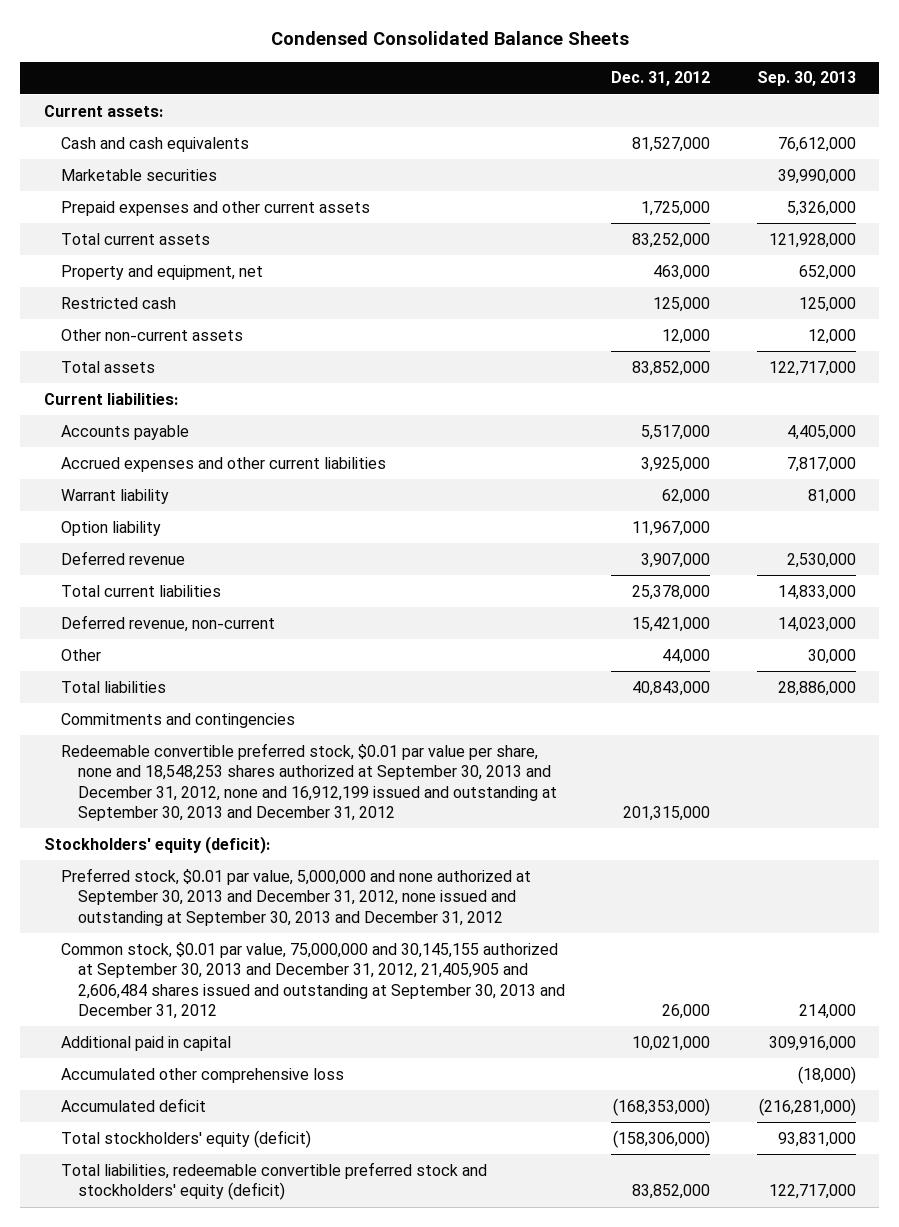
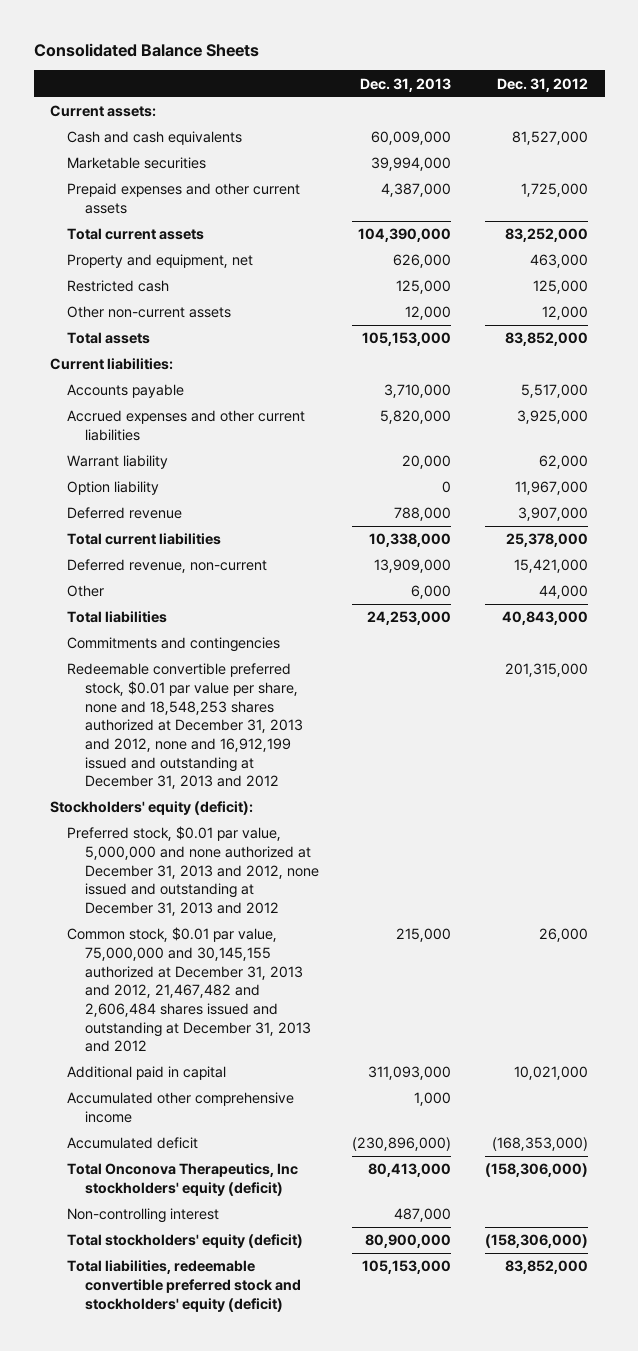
- Condensed Consolidated Balance Sheets
+ Consolidated Balance Sheets
- | Dec. 31, 2012 | Sep. 30, 2013
+ | Dec. 31, 2013 | Dec. 31, 2012
- Redeemable convertible preferred stock, $0.01 par value per share, none and 18,548,253 shares authorized at September 30, 2013 and December 31, 2012, none and 16,912,199 issued and outstanding at September 30, 2013 and December 31, 2012 | 201,315,000 |
+ Redeemable convertible preferred stock, $0.01 par value per share, none and 18,548,253 shares authorized at December 31, 2013 and 2012, none and 16,912,199 issued and outstanding at December 31, 2013 and 2012 | | 201,315,000
- Preferred stock, $0.01 par value, 5,000,000 and none authorized at September 30, 2013 and December 31, 2012, none issued and outstanding at September 30, 2013 and December 31, 2012
- Common stock, $0.01 par value, 75,000,000 and 30,145,155 authorized at September 30, 2013 and December 31, 2012, 21,405,905 and 2,606,484 shares issued and outstanding at September 30, 2013 and December 31, 2012 | 26,000 | 214,000
+ Preferred stock, $0.01 par value, 5,000,000 and none authorized at December 31, 2013 and 2012, none issued and outstanding at December 31, 2013 and 2012
+ Common stock, $0.01 par value, 75,000,000 and 30,145,155 authorized at December 31, 2013 and 2012, 21,467,482 and 2,606,484 shares issued and outstanding at December 31, 2013 and 2012 | 215,000 | 26,000
- Accumulated other comprehensive loss | | (18,000)
+ Accumulated other comprehensive income | 1,000 |
+ Total Onconova Therapeutics, Inc stockholders' equity (deficit) | 80,413,000 | (158,306,000)
+ Non-controlling interest | 487,000 |

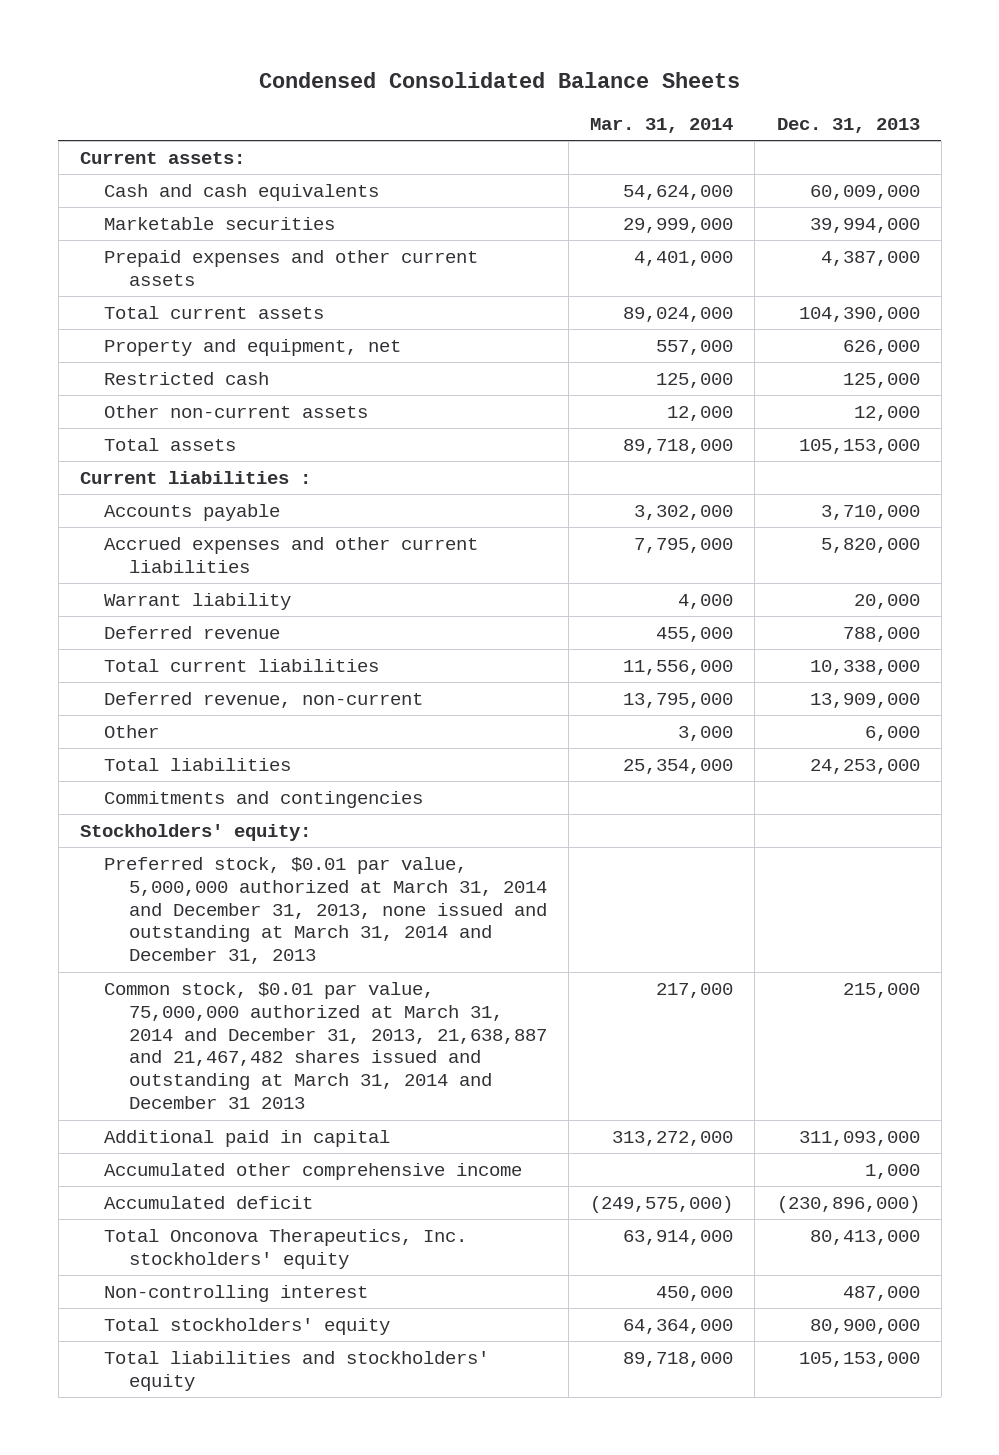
- Consolidated Balance Sheets
+ Condensed Consolidated Balance Sheets
- | Dec. 31, 2013 | Dec. 31, 2012
+ | Mar. 31, 2014 | Dec. 31, 2013
- Current liabilities:
+ Current liabilities :
- Option liability | 0 | 11,967,000
- Redeemable convertible preferred stock, $0.01 par value per share, none and 18,548,253 shares authorized at December 31, 2013 and 2012, none and 16,912,199 issued and outstanding at December 31, 2013 and 2012 | | 201,315,000
- Stockholders' equity (deficit):
- Preferred stock, $0.01 par value, 5,000,000 and none authorized at December 31, 2013 and 2012, none issued and outstanding at December 31, 2013 and 2012
- Common stock, $0.01 par value, 75,000,000 and 30,145,155 authorized at December 31, 2013 and 2012, 21,467,482 and 2,606,484 shares issued and outstanding at December 31, 2013 and 2012 | 215,000 | 26,000
+ Stockholders' equity:
+ Preferred stock, $0.01 par value, 5,000,000 authorized at March 31, 2014 and December 31, 2013, none issued and outstanding at March 31, 2014 and December 31, 2013
+ Common stock, $0.01 par value, 75,000,000 authorized at March 31, 2014 and December 31, 2013, 21,638,887 and 21,467,482 shares issued and outstanding at March 31, 2014 and December 31 2013 | 217,000 | 215,000
- Total Onconova Therapeutics, Inc stockholders' equity (deficit) | 80,413,000 | (158,306,000)
+ Total Onconova Therapeutics, Inc. stockholders' equity | 63,914,000 | 80,413,000
- Total stockholders' equity (deficit) | 80,900,000 | (158,306,000)
- Total liabilities, redeemable convertible preferred stock and stockholders' equity (deficit) | 105,153,000 | 83,852,000
+ Total stockholders' equity | 64,364,000 | 80,900,000
+ Total liabilities and stockholders' equity | 89,718,000 | 105,153,000

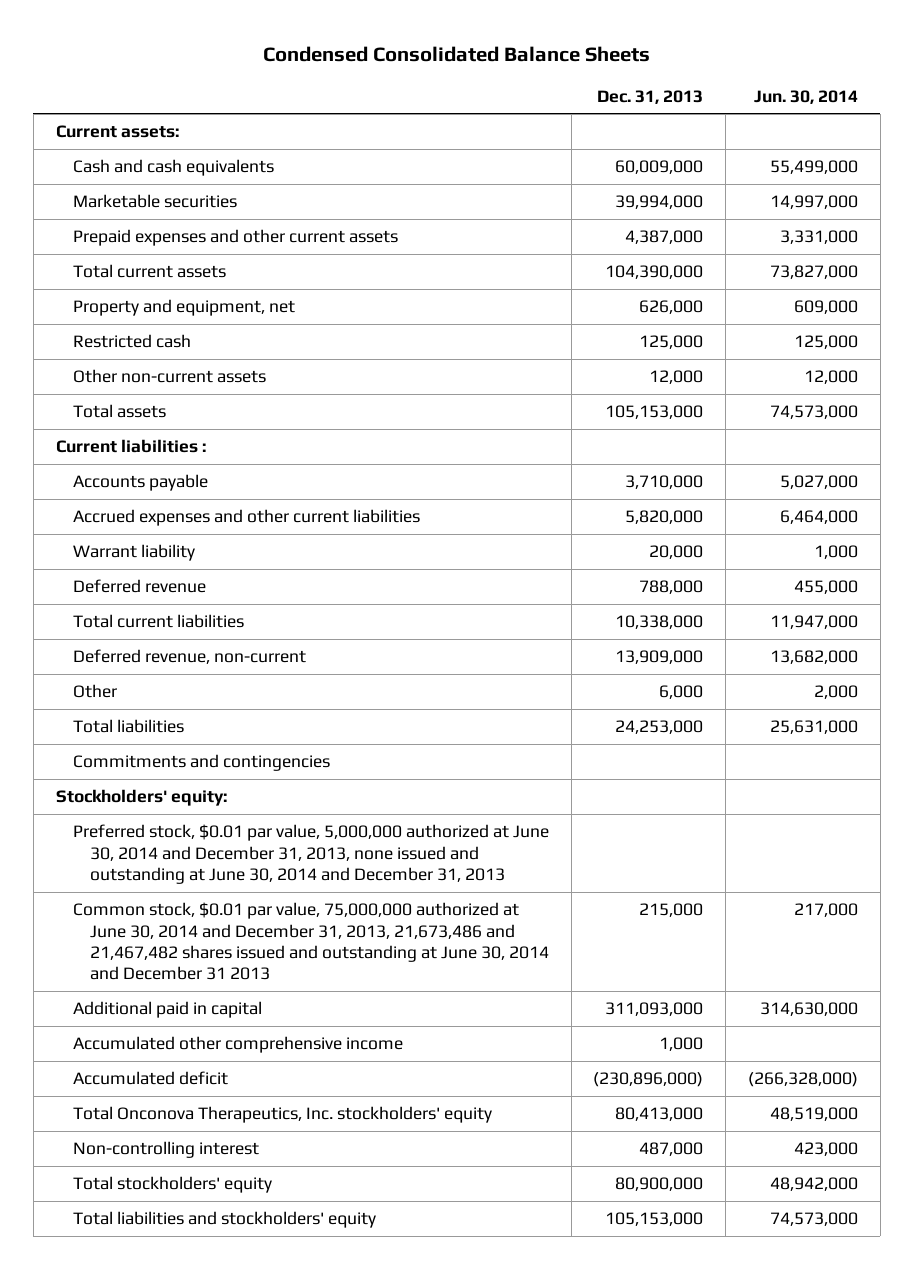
- | Mar. 31, 2014 | Dec. 31, 2013
+ | Dec. 31, 2013 | Jun. 30, 2014
- Preferred stock, $0.01 par value, 5,000,000 authorized at March 31, 2014 and December 31, 2013, none issued and outstanding at March 31, 2014 and December 31, 2013
- Common stock, $0.01 par value, 75,000,000 authorized at March 31, 2014 and December 31, 2013, 21,638,887 and 21,467,482 shares issued and outstanding at March 31, 2014 and December 31 2013 | 217,000 | 215,000
+ Preferred stock, $0.01 par value, 5,000,000 authorized at June 30, 2014 and December 31, 2013, none issued and outstanding at June 30, 2014 and December 31, 2013
+ Common stock, $0.01 par value, 75,000,000 authorized at June 30, 2014 and December 31, 2013, 21,673,486 and 21,467,482 shares issued and outstanding at June 30, 2014 and December 31 2013 | 215,000 | 217,000

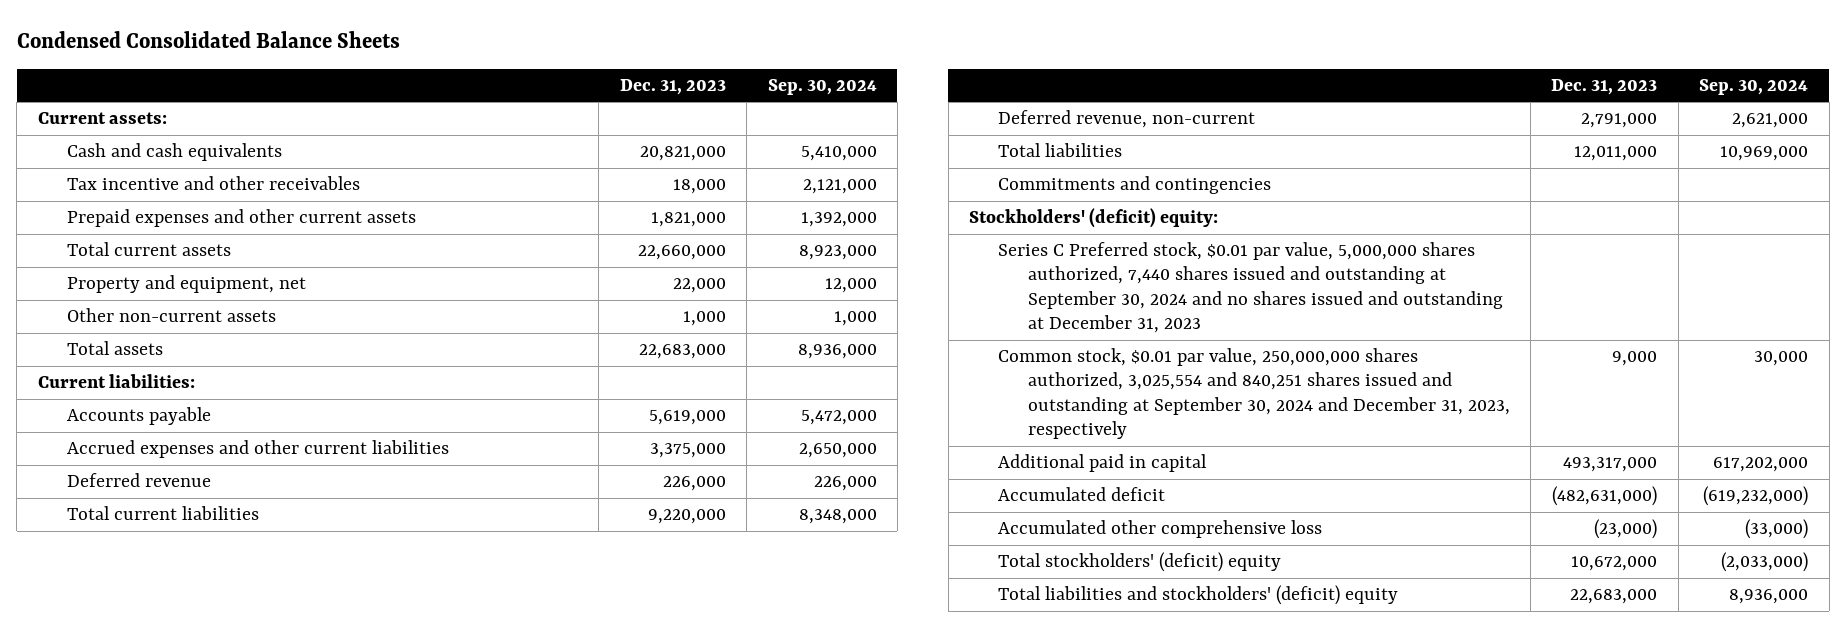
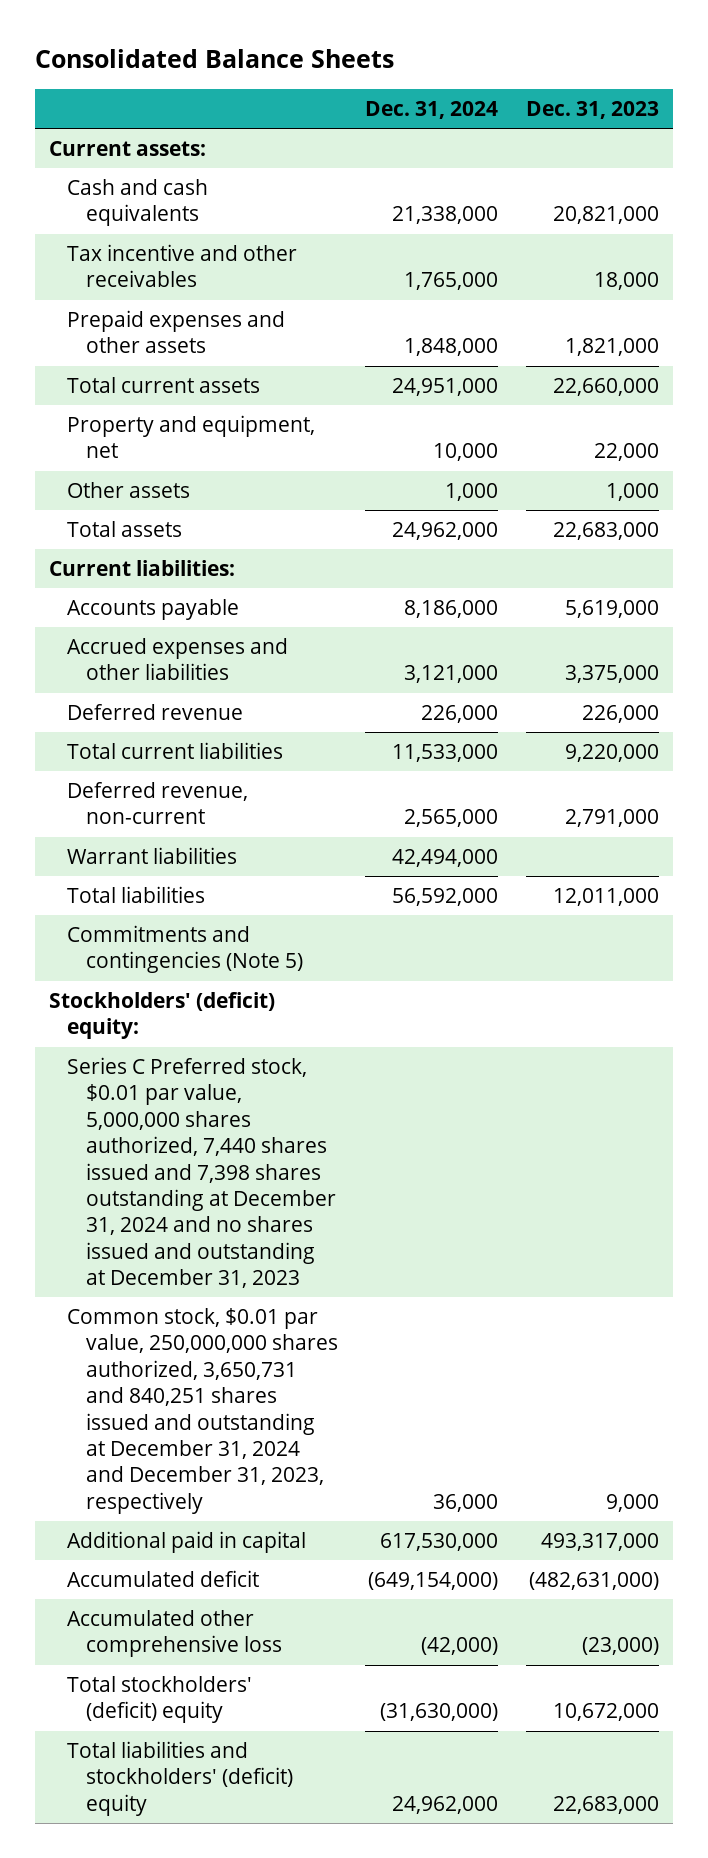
- Condensed Consolidated Balance Sheets
+ Consolidated Balance Sheets
- | Dec. 31, 2023 | Sep. 30, 2024
+ | Dec. 31, 2024 | Dec. 31, 2023
- Prepaid expenses and other current assets | 1,821,000 | 1,392,000
+ Prepaid expenses and other assets | 1,848,000 | 1,821,000
- Other non-current assets | 1,000 | 1,000
+ Other assets | 1,000 | 1,000
- Accrued expenses and other current liabilities | 3,375,000 | 2,650,000
+ Accrued expenses and other liabilities | 3,121,000 | 3,375,000
+ Warrant liabilities | 42,494,000 |
- Commitments and contingencies
+ Commitments and contingencies (Note 5)
- Series C Preferred stock, $0.01 par value, 5,000,000 shares authorized, 7,440 shares issued and outstanding at September 30, 2024 and no shares issued and outstanding at December 31, 2023
- Common stock, $0.01 par value, 250,000,000 shares authorized, 3,025,554 and 840,251 shares issued and outstanding at September 30, 2024 and December 31, 2023, respectively | 9,000 | 30,000
+ Series C Preferred stock, $0.01 par value, 5,000,000 shares authorized, 7,440 shares issued and 7,398 shares outstanding at December 31, 2024 and no shares issued and outstanding at December 31, 2023
+ Common stock, $0.01 par value, 250,000,000 shares authorized, 3,650,731 and 840,251 shares issued and outstanding at December 31, 2024 and December 31, 2023, respectively | 36,000 | 9,000

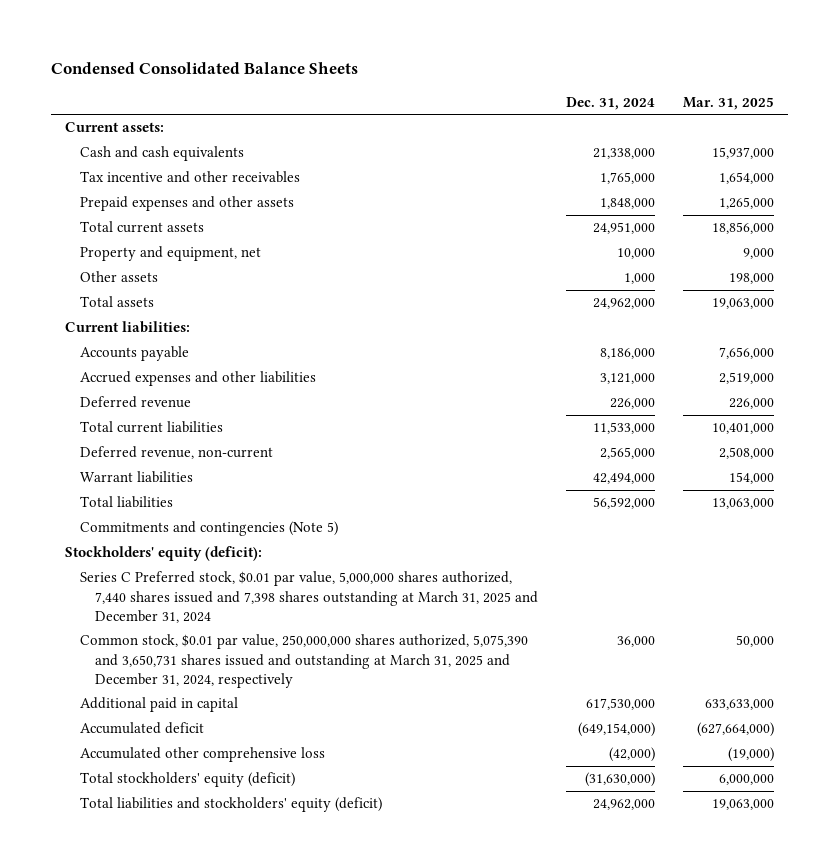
- Consolidated Balance Sheets
+ Condensed Consolidated Balance Sheets
- | Dec. 31, 2024 | Dec. 31, 2023
+ | Dec. 31, 2024 | Mar. 31, 2025
- Stockholders' (deficit) equity:
- Series C Preferred stock, $0.01 par value, 5,000,000 shares authorized, 7,440 shares issued and 7,398 shares outstanding at December 31, 2024 and no shares issued and outstanding at December 31, 2023
- Common stock, $0.01 par value, 250,000,000 shares authorized, 3,650,731 and 840,251 shares issued and outstanding at December 31, 2024 and December 31, 2023, respectively | 36,000 | 9,000
+ Stockholders' equity (deficit):
+ Series C Preferred stock, $0.01 par value, 5,000,000 shares authorized, 7,440 shares issued and 7,398 shares outstanding at March 31, 2025 and December 31, 2024
+ Common stock, $0.01 par value, 250,000,000 shares authorized, 5,075,390 and 3,650,731 shares issued and outstanding at March 31, 2025 and December 31, 2024, respectively | 36,000 | 50,000
- Total stockholders' (deficit) equity | (31,630,000) | 10,672,000
- Total liabilities and stockholders' (deficit) equity | 24,962,000 | 22,683,000
+ Total stockholders' equity (deficit) | (31,630,000) | 6,000,000
+ Total liabilities and stockholders' equity (deficit) | 24,962,000 | 19,063,000

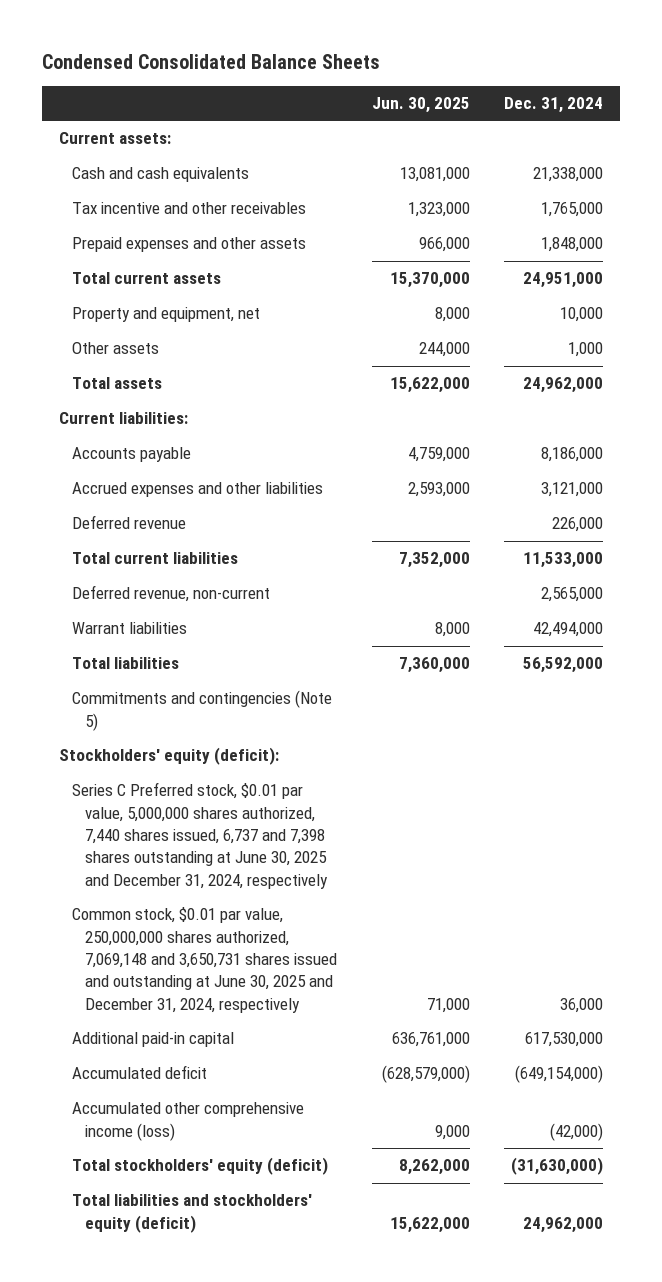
- | Dec. 31, 2024 | Mar. 31, 2025
+ | Jun. 30, 2025 | Dec. 31, 2024
- Series C Preferred stock, $0.01 par value, 5,000,000 shares authorized, 7,440 shares issued and 7,398 shares outstanding at March 31, 2025 and December 31, 2024
- Common stock, $0.01 par value, 250,000,000 shares authorized, 5,075,390 and 3,650,731 shares issued and outstanding at March 31, 2025 and December 31, 2024, respectively | 36,000 | 50,000
- Additional paid in capital | 617,530,000 | 633,633,000
+ Series C Preferred stock, $0.01 par value, 5,000,000 shares authorized, 7,440 shares issued, 6,737 and 7,398 shares outstanding at June 30, 2025 and December 31, 2024, respectively
+ Common stock, $0.01 par value, 250,000,000 shares authorized, 7,069,148 and 3,650,731 shares issued and outstanding at June 30, 2025 and December 31, 2024, respectively | 71,000 | 36,000
+ Additional paid-in capital | 636,761,000 | 617,530,000
- Accumulated other comprehensive loss | (42,000) | (19,000)
+ Accumulated other comprehensive income (loss) | 9,000 | (42,000)

